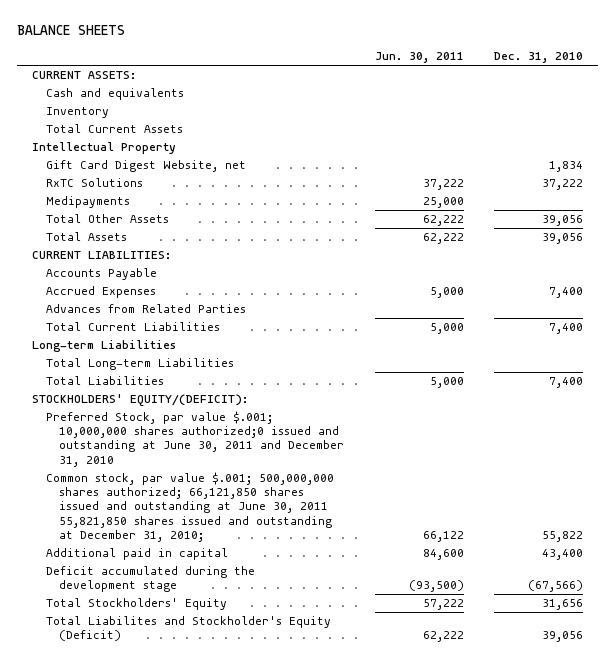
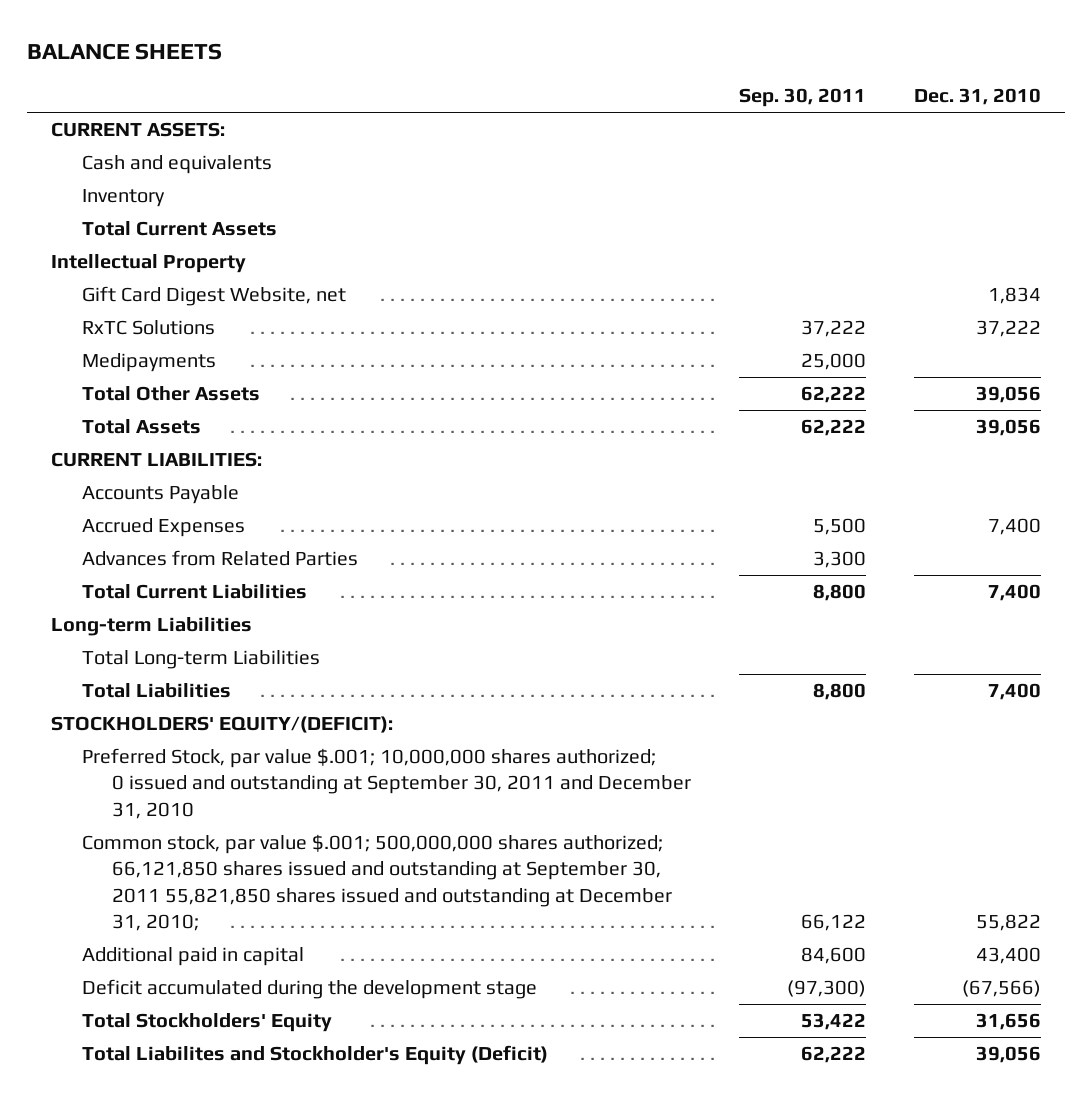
- | Jun. 30, 2011 | Dec. 31, 2010
+ | Sep. 30, 2011 | Dec. 31, 2010
- Preferred Stock, par value $.001; 10,000,000 shares authorized;0 issued and outstanding at June 30, 2011 and December 31, 2010
- Common stock, par value $.001; 500,000,000 shares authorized; 66,121,850 shares issued and outstanding at June 30, 2011 55,821,850 shares issued and outstanding at December 31, 2010; | 66,122 | 55,822
+ Preferred Stock, par value $.001; 10,000,000 shares authorized; 0 issued and outstanding at September 30, 2011 and December 31, 2010
+ Common stock, par value $.001; 500,000,000 shares authorized; 66,121,850 shares issued and outstanding at September 30, 2011 55,821,850 shares issued and outstanding at December 31, 2010; | 66,122 | 55,822

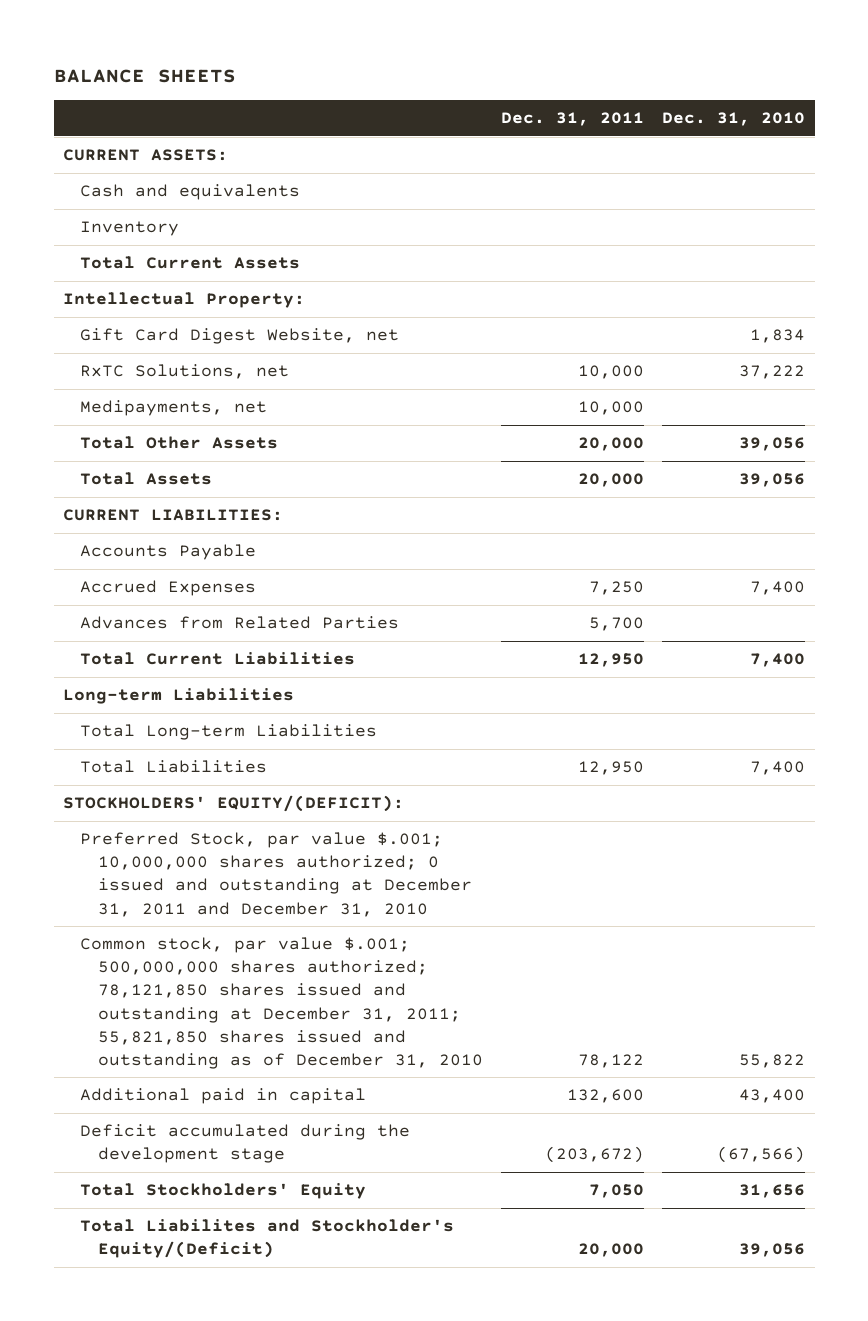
- | Sep. 30, 2011 | Dec. 31, 2010
+ | Dec. 31, 2011 | Dec. 31, 2010
- Intellectual Property
+ Intellectual Property:
- RxTC Solutions | 37,222 | 37,222
- Medipayments | 25,000 |
+ RxTC Solutions, net | 10,000 | 37,222
+ Medipayments, net | 10,000 |
- Preferred Stock, par value $.001; 10,000,000 shares authorized; 0 issued and outstanding at September 30, 2011 and December 31, 2010
- Common stock, par value $.001; 500,000,000 shares authorized; 66,121,850 shares issued and outstanding at September 30, 2011 55,821,850 shares issued and outstanding at December 31, 2010; | 66,122 | 55,822
+ Preferred Stock, par value $.001; 10,000,000 shares authorized; 0 issued and outstanding at December 31, 2011 and December 31, 2010
+ Common stock, par value $.001; 500,000,000 shares authorized; 78,121,850 shares issued and outstanding at December 31, 2011; 55,821,850 shares issued and outstanding as of December 31, 2010 | 78,122 | 55,822
- Total Liabilites and Stockholder's Equity (Deficit) | 62,222 | 39,056
+ Total Liabilites and Stockholder's Equity/(Deficit) | 20,000 | 39,056

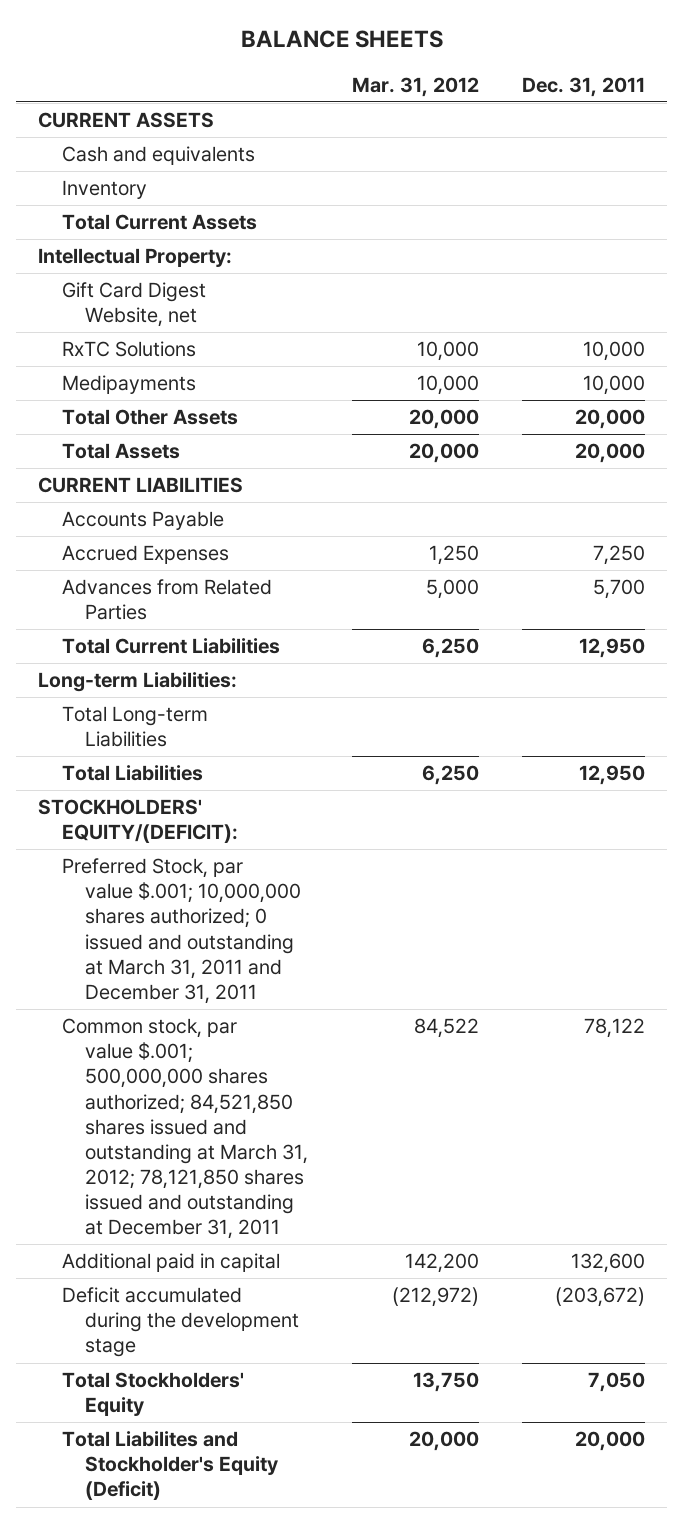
- | Dec. 31, 2011 | Dec. 31, 2010
+ | Mar. 31, 2012 | Dec. 31, 2011
- CURRENT ASSETS:
+ CURRENT ASSETS
- RxTC Solutions, net | 10,000 | 37,222
- Medipayments, net | 10,000 |
+ RxTC Solutions | 10,000 | 10,000
+ Medipayments | 10,000 | 10,000
- CURRENT LIABILITIES:
+ CURRENT LIABILITIES
- Long-term Liabilities
+ Long-term Liabilities:
- Preferred Stock, par value $.001; 10,000,000 shares authorized; 0 issued and outstanding at December 31, 2011 and December 31, 2010
- Common stock, par value $.001; 500,000,000 shares authorized; 78,121,850 shares issued and outstanding at December 31, 2011; 55,821,850 shares issued and outstanding as of December 31, 2010 | 78,122 | 55,822
+ Preferred Stock, par value $.001; 10,000,000 shares authorized; 0 issued and outstanding at March 31, 2011 and December 31, 2011
+ Common stock, par value $.001; 500,000,000 shares authorized; 84,521,850 shares issued and outstanding at March 31, 2012; 78,121,850 shares issued and outstanding at December 31, 2011 | 84,522 | 78,122
- Total Liabilites and Stockholder's Equity/(Deficit) | 20,000 | 39,056
+ Total Liabilites and Stockholder's Equity (Deficit) | 20,000 | 20,000

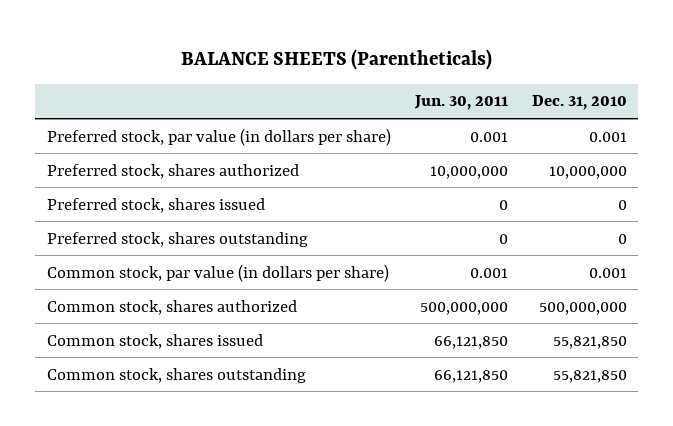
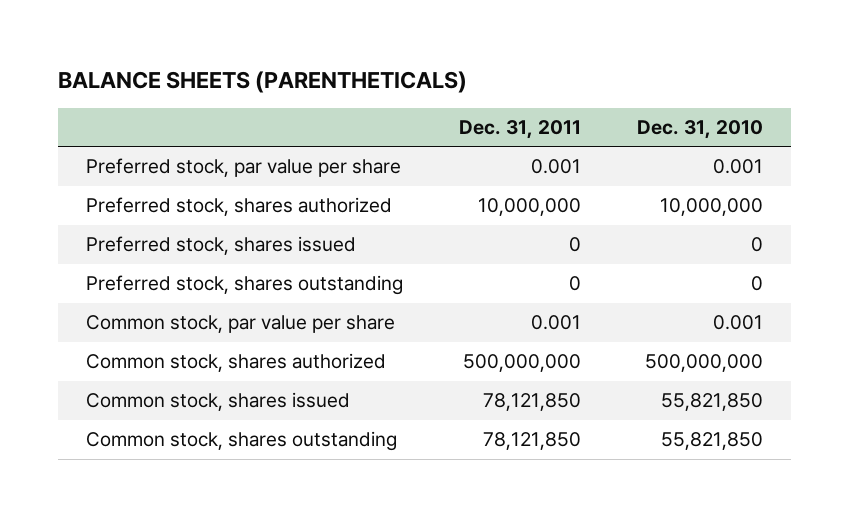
- BALANCE SHEETS (Parentheticals)
+ BALANCE SHEETS (PARENTHETICALS)
- | Jun. 30, 2011 | Dec. 31, 2010
+ | Dec. 31, 2011 | Dec. 31, 2010
- Preferred stock, par value (in dollars per share) | 0.001 | 0.001
+ Preferred stock, par value per share | 0.001 | 0.001
- Common stock, par value (in dollars per share) | 0.001 | 0.001
+ Common stock, par value per share | 0.001 | 0.001

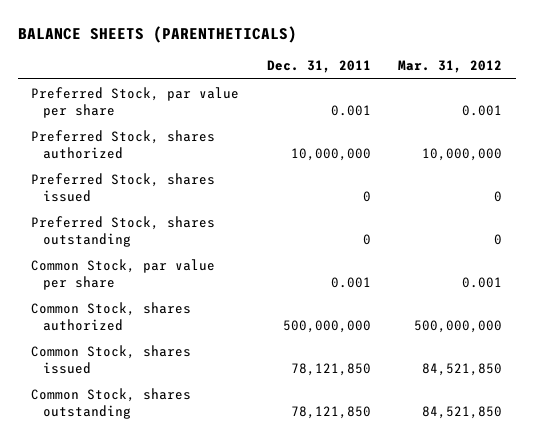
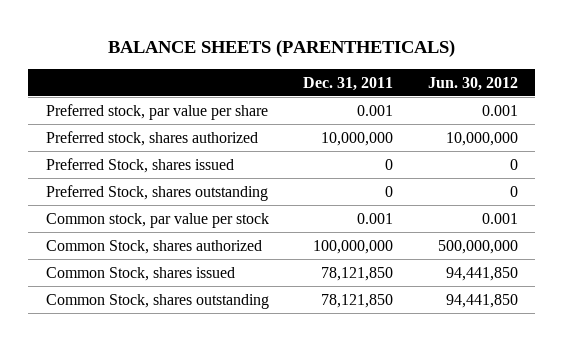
- | Dec. 31, 2011 | Mar. 31, 2012
+ | Dec. 31, 2011 | Jun. 30, 2012
- Preferred Stock, par value per share | 0.001 | 0.001
- Preferred Stock, shares authorized | 10,000,000 | 10,000,000
+ Preferred stock, par value per share | 0.001 | 0.001
+ Preferred stock, shares authorized | 10,000,000 | 10,000,000
- Common Stock, par value per share | 0.001 | 0.001
- Common Stock, shares authorized | 500,000,000 | 500,000,000
+ Common stock, par value per stock | 0.001 | 0.001
+ Common Stock, shares authorized | 100,000,000 | 500,000,000

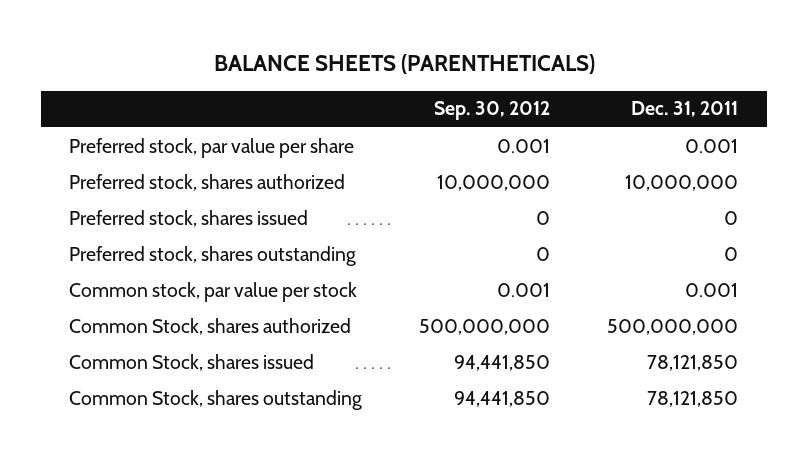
- | Dec. 31, 2011 | Jun. 30, 2012
+ | Sep. 30, 2012 | Dec. 31, 2011
- Preferred Stock, shares issued | 0 | 0
- Preferred Stock, shares outstanding | 0 | 0
+ Preferred stock, shares issued | 0 | 0
+ Preferred stock, shares outstanding | 0 | 0
- Common Stock, shares authorized | 100,000,000 | 500,000,000
+ Common Stock, shares authorized | 500,000,000 | 500,000,000

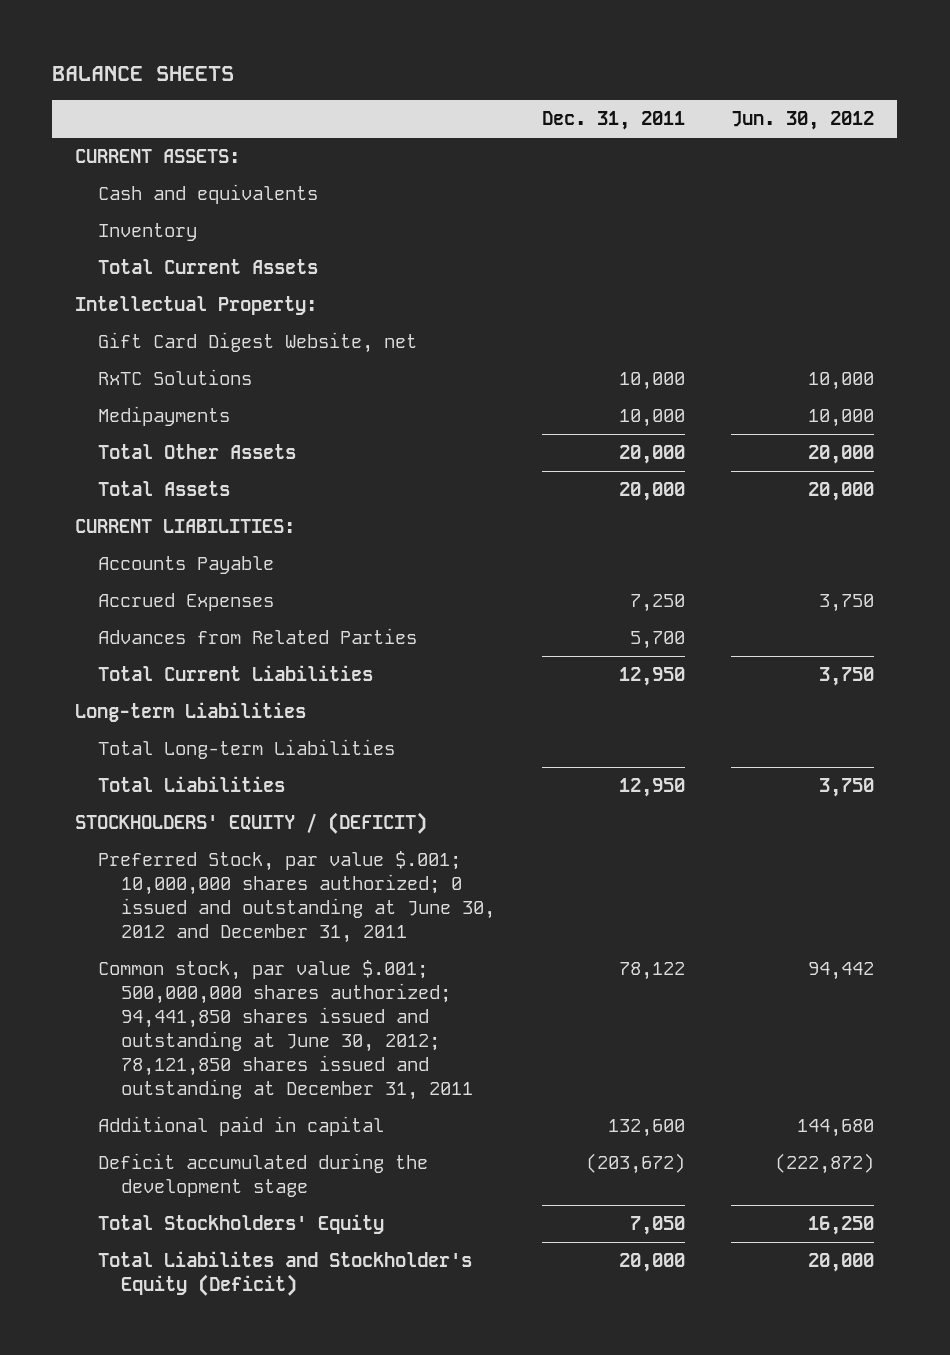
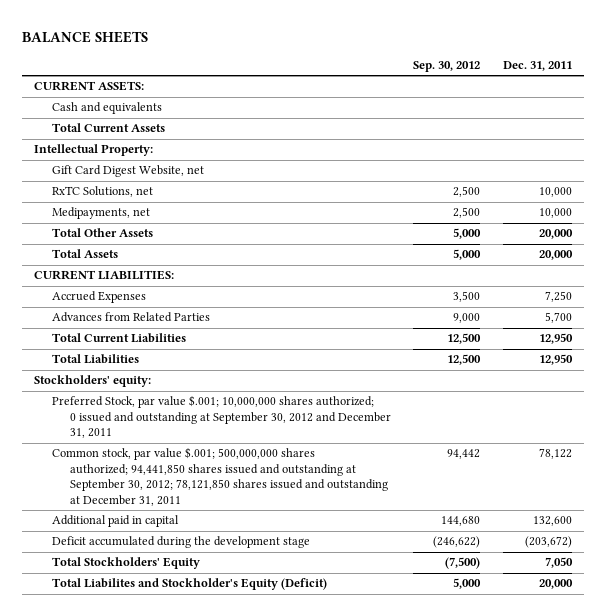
- | Dec. 31, 2011 | Jun. 30, 2012
+ | Sep. 30, 2012 | Dec. 31, 2011
- Inventory
- RxTC Solutions | 10,000 | 10,000
- Medipayments | 10,000 | 10,000
+ RxTC Solutions, net | 2,500 | 10,000
+ Medipayments, net | 2,500 | 10,000
- Accounts Payable
- Long-term Liabilities
- Total Long-term Liabilities
- STOCKHOLDERS' EQUITY / (DEFICIT)
- Preferred Stock, par value $.001; 10,000,000 shares authorized; 0 issued and outstanding at June 30, 2012 and December 31, 2011
- Common stock, par value $.001; 500,000,000 shares authorized; 94,441,850 shares issued and outstanding at June 30, 2012; 78,121,850 shares issued and outstanding at December 31, 2011 | 78,122 | 94,442
+ Stockholders' equity:
+ Preferred Stock, par value $.001; 10,000,000 shares authorized; 0 issued and outstanding at September 30, 2012 and December 31, 2011
+ Common stock, par value $.001; 500,000,000 shares authorized; 94,441,850 shares issued and outstanding at September 30, 2012; 78,121,850 shares issued and outstanding at December 31, 2011 | 94,442 | 78,122

